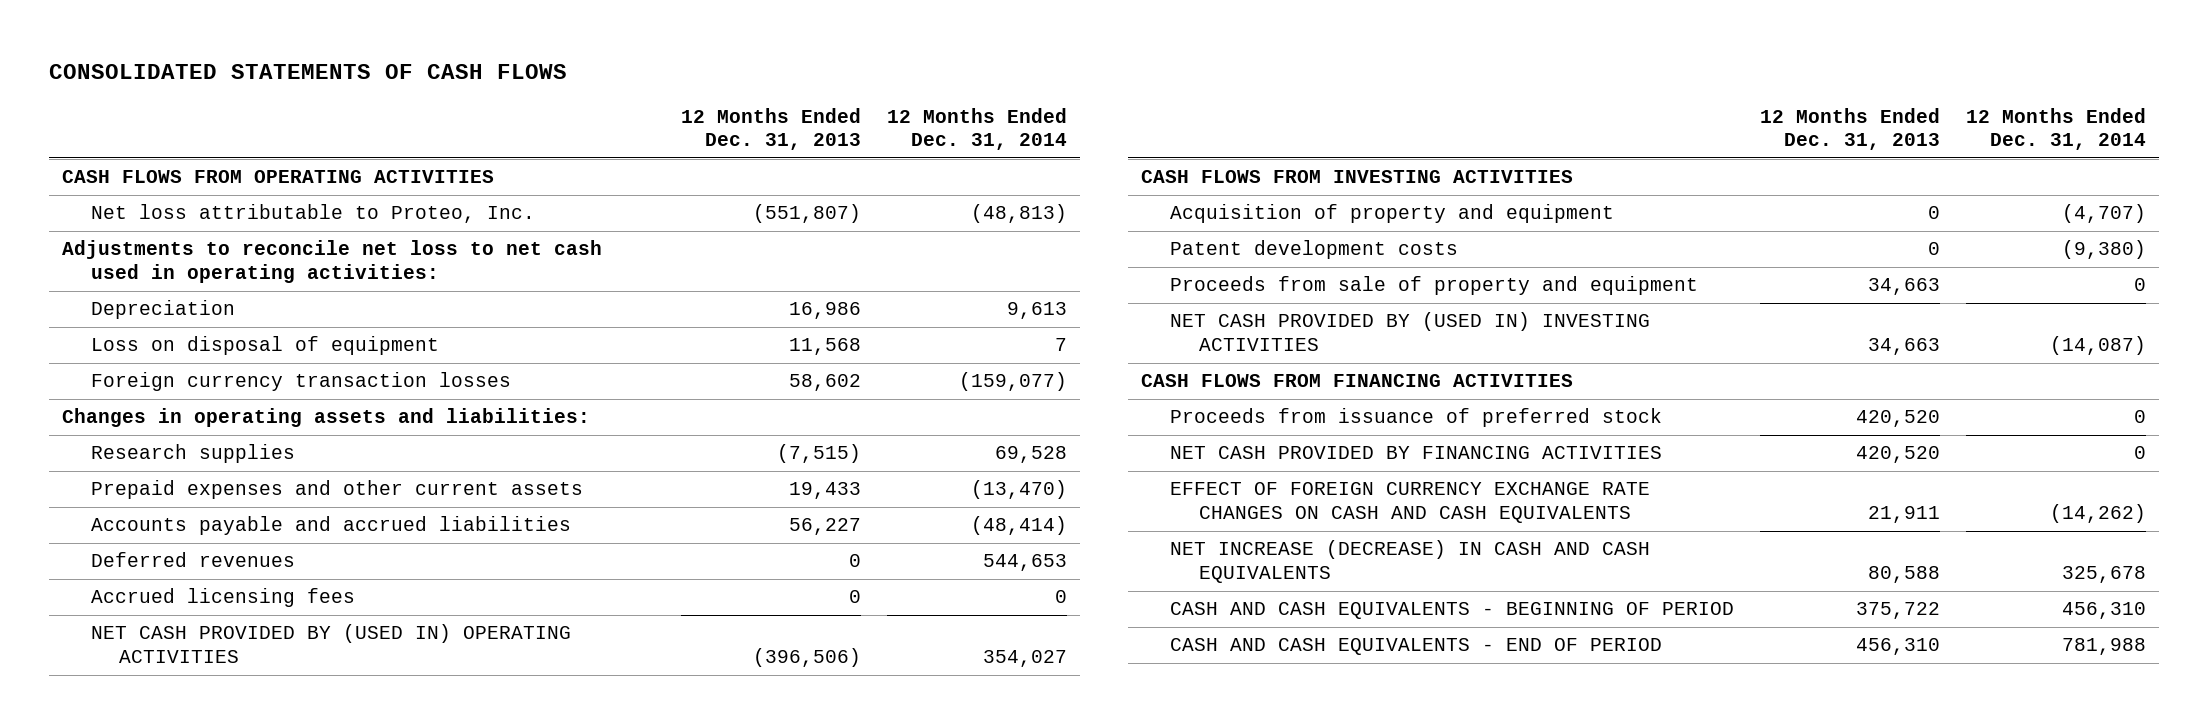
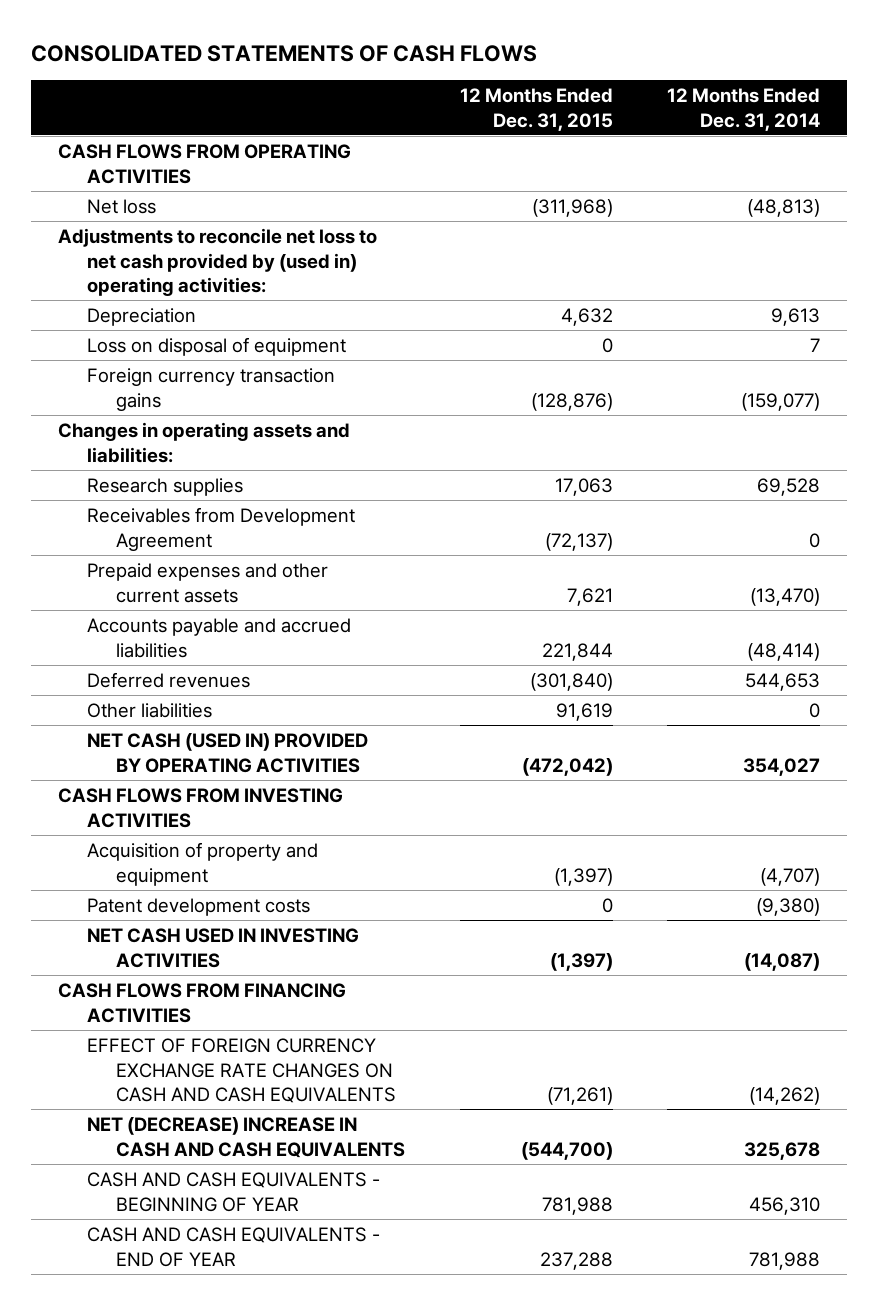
- | 12 Months Ended Dec. 31, 2013 | 12 Months Ended Dec. 31, 2014
+ | 12 Months Ended Dec. 31, 2015 | 12 Months Ended Dec. 31, 2014
- Net loss attributable to Proteo, Inc. | (551,807) | (48,813)
- Adjustments to reconcile net loss to net cash used in operating activities:
+ Net loss | (311,968) | (48,813)
+ Adjustments to reconcile net loss to net cash provided by (used in) operating activities:
- Foreign currency transaction losses | 58,602 | (159,077)
+ Foreign currency transaction gains | (128,876) | (159,077)
+ Receivables from Development Agreement | (72,137) | 0
- Accrued licensing fees | 0 | 0
- NET CASH PROVIDED BY (USED IN) OPERATING ACTIVITIES | (396,506) | 354,027
+ Other liabilities | 91,619 | 0
+ NET CASH (USED IN) PROVIDED BY OPERATING ACTIVITIES | (472,042) | 354,027
- Proceeds from sale of property and equipment | 34,663 | 0
- NET CASH PROVIDED BY (USED IN) INVESTING ACTIVITIES | 34,663 | (14,087)
+ NET CASH USED IN INVESTING ACTIVITIES | (1,397) | (14,087)
- Proceeds from issuance of preferred stock | 420,520 | 0
- NET CASH PROVIDED BY FINANCING ACTIVITIES | 420,520 | 0
- NET INCREASE (DECREASE) IN CASH AND CASH EQUIVALENTS | 80,588 | 325,678
- CASH AND CASH EQUIVALENTS - BEGINNING OF PERIOD | 375,722 | 456,310
- CASH AND CASH EQUIVALENTS - END OF PERIOD | 456,310 | 781,988
+ NET (DECREASE) INCREASE IN CASH AND CASH EQUIVALENTS | (544,700) | 325,678
+ CASH AND CASH EQUIVALENTS - BEGINNING OF YEAR | 781,988 | 456,310
+ CASH AND CASH EQUIVALENTS - END OF YEAR | 237,288 | 781,988

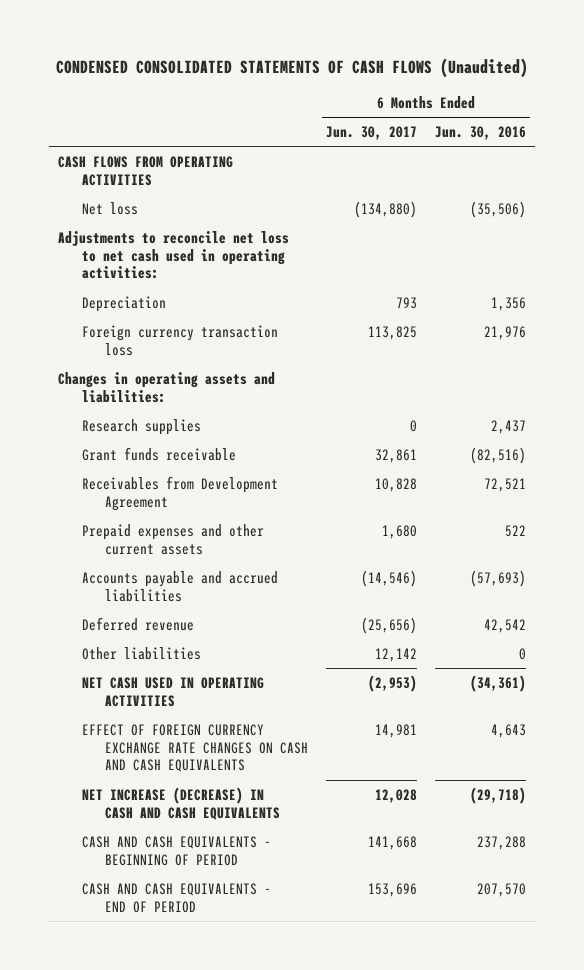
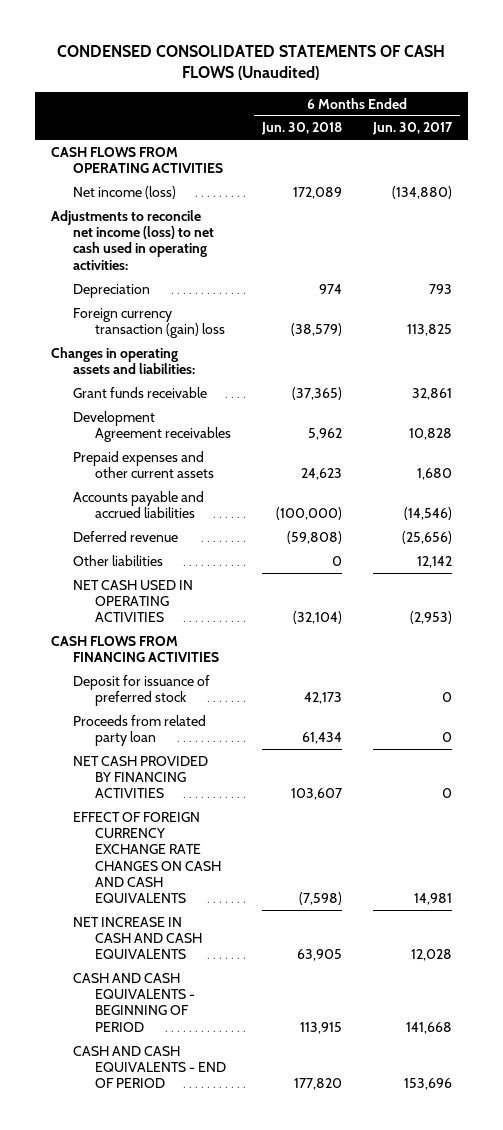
- | 6 Months Ended Jun. 30, 2017 | 6 Months Ended Jun. 30, 2016
+ | 6 Months Ended Jun. 30, 2018 | 6 Months Ended Jun. 30, 2017
- Net loss | (134,880) | (35,506)
- Adjustments to reconcile net loss to net cash used in operating activities:
+ Net income (loss) | 172,089 | (134,880)
+ Adjustments to reconcile net income (loss) to net cash used in operating activities:
- Foreign currency transaction loss | 113,825 | 21,976
+ Foreign currency transaction (gain) loss | (38,579) | 113,825
- Research supplies | 0 | 2,437
- Receivables from Development Agreement | 10,828 | 72,521
+ Development Agreement receivables | 5,962 | 10,828
+ CASH FLOWS FROM FINANCING ACTIVITIES
+ Deposit for issuance of preferred stock | 42,173 | 0
+ Proceeds from related party loan | 61,434 | 0
+ NET CASH PROVIDED BY FINANCING ACTIVITIES | 103,607 | 0
- NET INCREASE (DECREASE) IN CASH AND CASH EQUIVALENTS | 12,028 | (29,718)
+ NET INCREASE IN CASH AND CASH EQUIVALENTS | 63,905 | 12,028

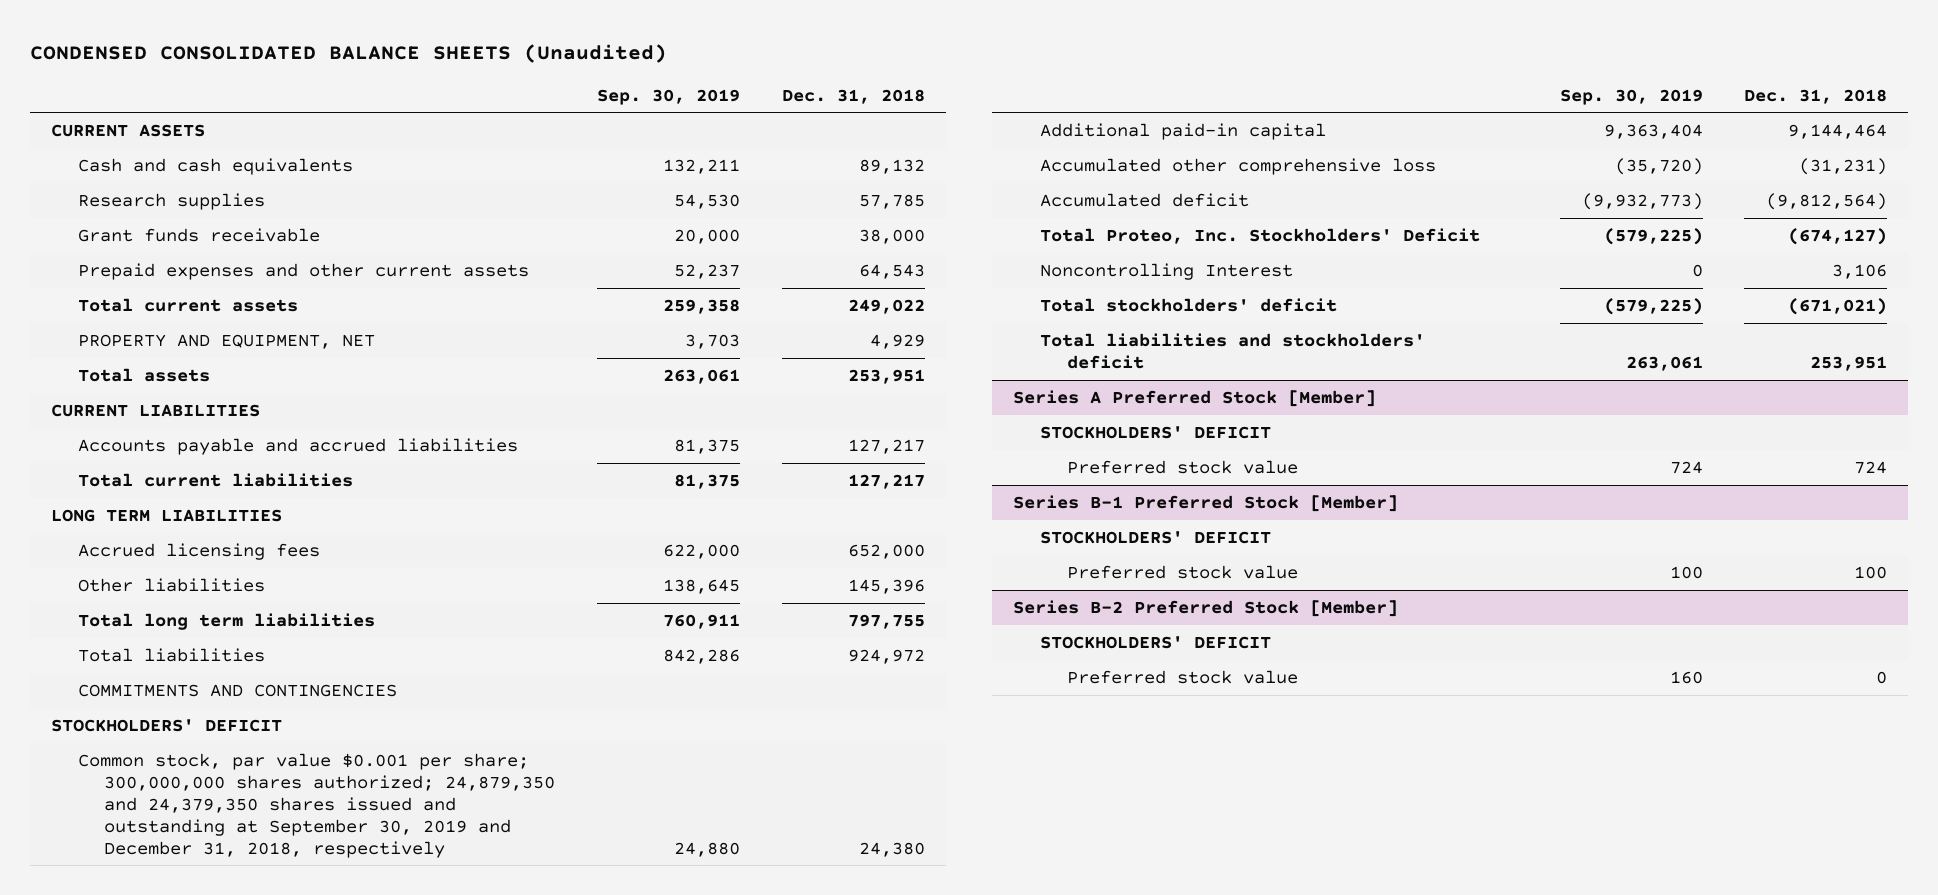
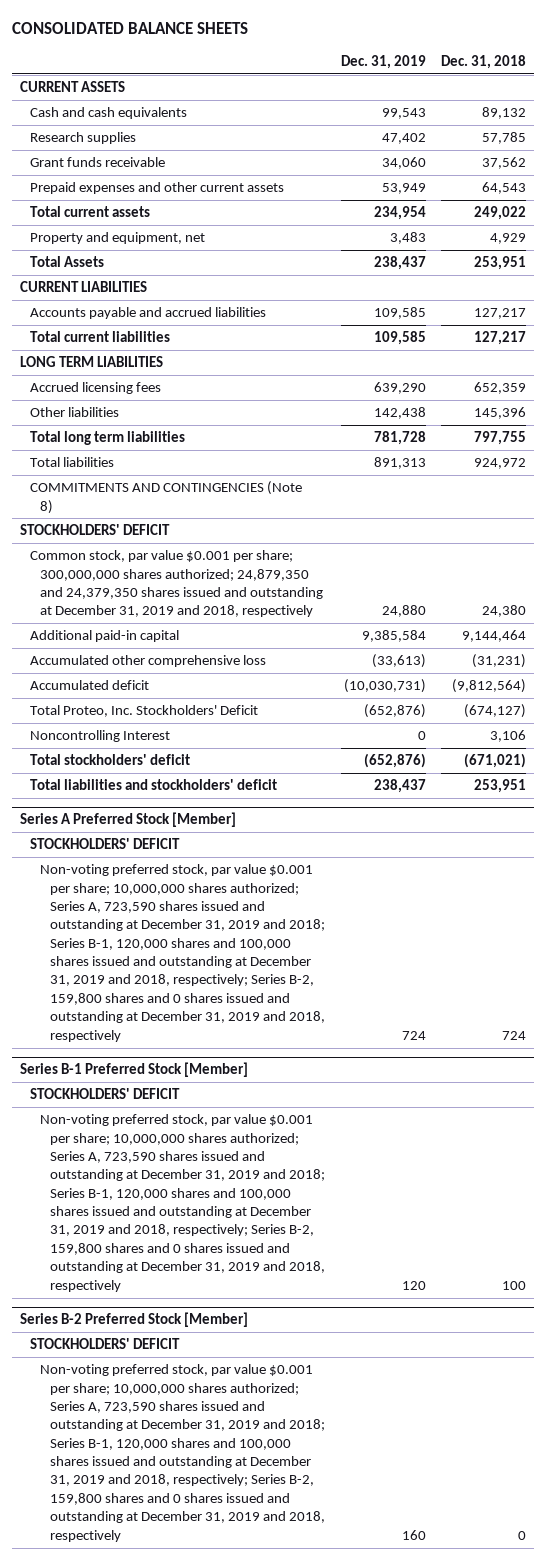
- CONDENSED CONSOLIDATED BALANCE SHEETS (Unaudited)
+ CONSOLIDATED BALANCE SHEETS
- | Sep. 30, 2019 | Dec. 31, 2018
+ | Dec. 31, 2019 | Dec. 31, 2018
- Grant funds receivable | 20,000 | 38,000
+ Grant funds receivable | 34,060 | 37,562
- PROPERTY AND EQUIPMENT, NET | 3,703 | 4,929
- Total assets | 263,061 | 253,951
+ Property and equipment, net | 3,483 | 4,929
+ Total Assets | 238,437 | 253,951
- Accrued licensing fees | 622,000 | 652,000
+ Accrued licensing fees | 639,290 | 652,359
- COMMITMENTS AND CONTINGENCIES
+ COMMITMENTS AND CONTINGENCIES (Note 8)
- Common stock, par value $0.001 per share; 300,000,000 shares authorized; 24,879,350 and 24,379,350 shares issued and outstanding at September 30, 2019 and December 31, 2018, respectively | 24,880 | 24,380
+ Common stock, par value $0.001 per share; 300,000,000 shares authorized; 24,879,350 and 24,379,350 shares issued and outstanding at December 31, 2019 and 2018, respectively | 24,880 | 24,380
@ Series A Preferred Stock [Member]
- Preferred stock value | 724 | 724
+ Non-voting preferred stock, par value $0.001 per share; 10,000,000 shares authorized; Series A, 723,590 shares issued and outstanding at December 31, 2019 and 2018; Series B-1, 120,000 shares and 100,000 shares issued and outstanding at December 31, 2019 and 2018, respectively; Series B-2, 159,800 shares and 0 shares issued and outstanding at December 31, 2019 and 2018, respectively | 724 | 724
@ Series B-1 Preferred Stock [Member]
- Preferred stock value | 100 | 100
+ Non-voting preferred stock, par value $0.001 per share; 10,000,000 shares authorized; Series A, 723,590 shares issued and outstanding at December 31, 2019 and 2018; Series B-1, 120,000 shares and 100,000 shares issued and outstanding at December 31, 2019 and 2018, respectively; Series B-2, 159,800 shares and 0 shares issued and outstanding at December 31, 2019 and 2018, respectively | 120 | 100
@ Series B-2 Preferred Stock [Member]
- Preferred stock value | 160 | 0
+ Non-voting preferred stock, par value $0.001 per share; 10,000,000 shares authorized; Series A, 723,590 shares issued and outstanding at December 31, 2019 and 2018; Series B-1, 120,000 shares and 100,000 shares issued and outstanding at December 31, 2019 and 2018, respectively; Series B-2, 159,800 shares and 0 shares issued and outstanding at December 31, 2019 and 2018, respectively | 160 | 0

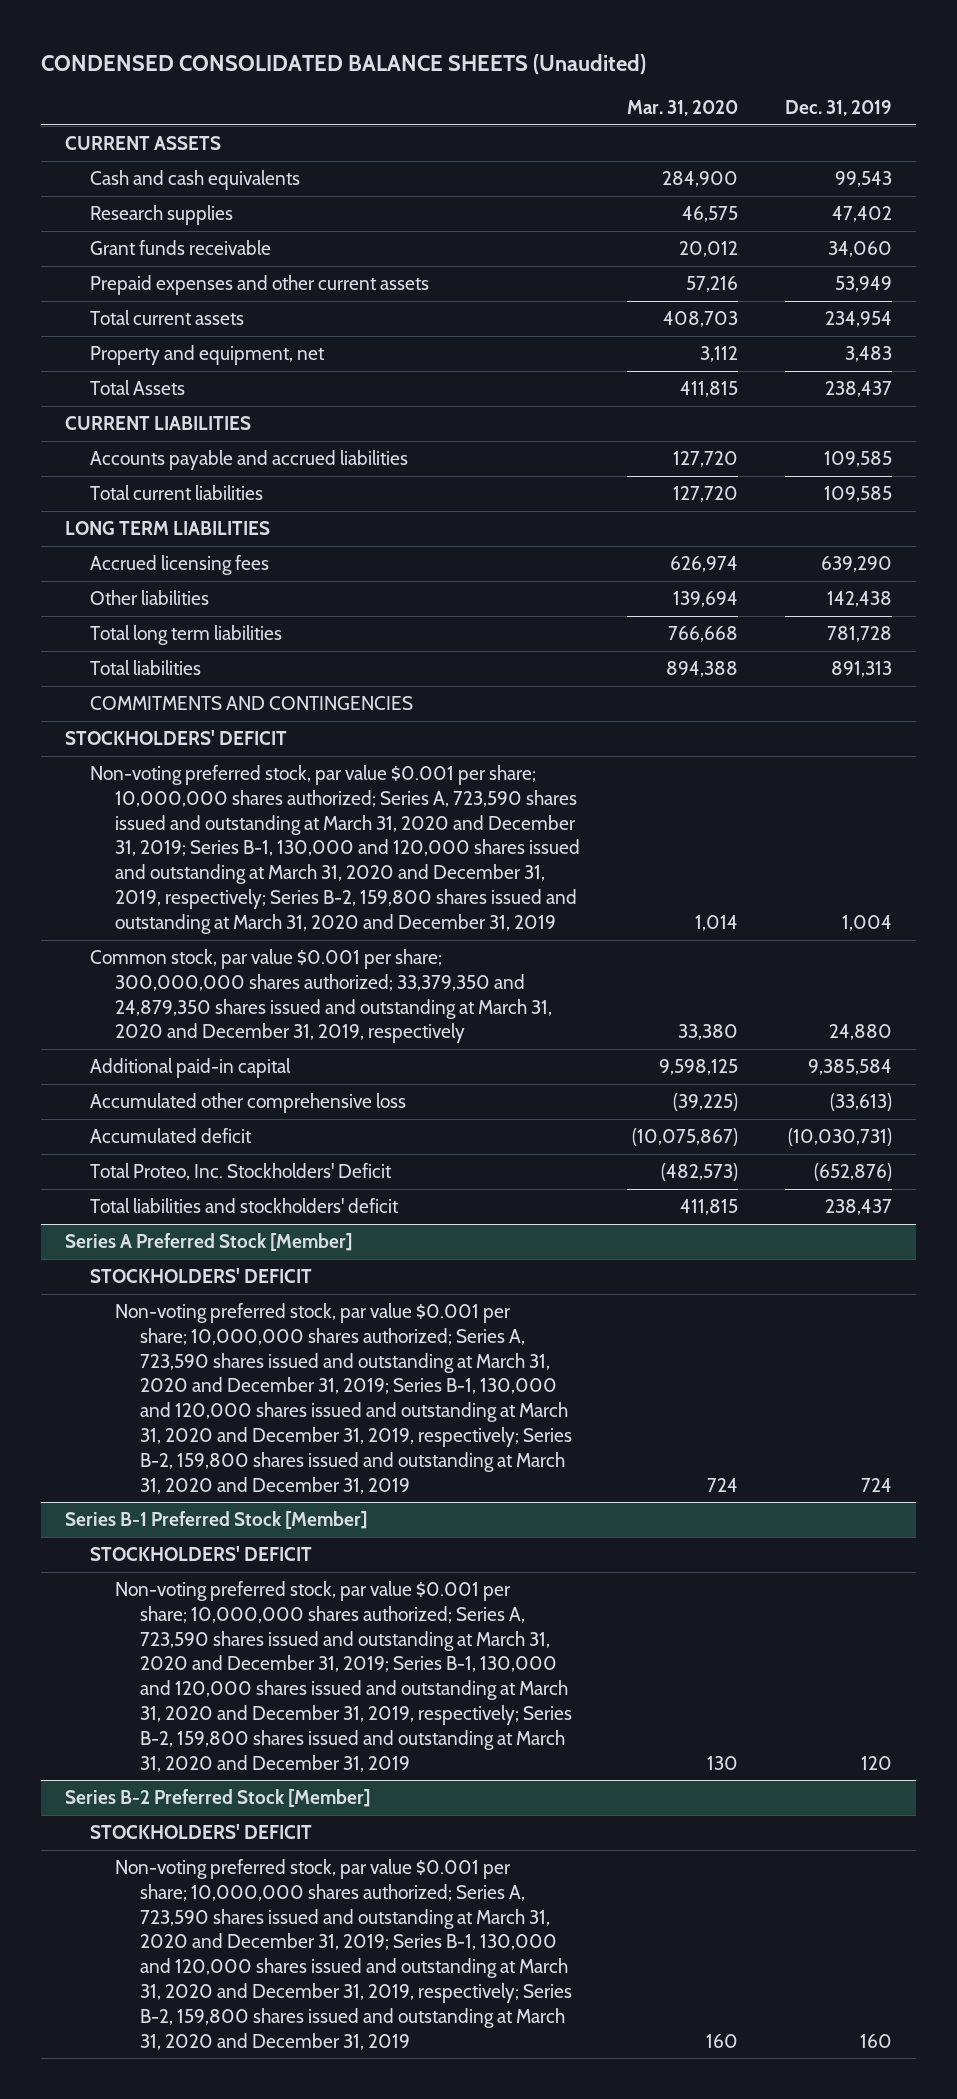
- CONSOLIDATED BALANCE SHEETS
+ CONDENSED CONSOLIDATED BALANCE SHEETS (Unaudited)
- | Dec. 31, 2019 | Dec. 31, 2018
+ | Mar. 31, 2020 | Dec. 31, 2019
- COMMITMENTS AND CONTINGENCIES (Note 8)
+ COMMITMENTS AND CONTINGENCIES
- Common stock, par value $0.001 per share; 300,000,000 shares authorized; 24,879,350 and 24,379,350 shares issued and outstanding at December 31, 2019 and 2018, respectively | 24,880 | 24,380
+ Non-voting preferred stock, par value $0.001 per share; 10,000,000 shares authorized; Series A, 723,590 shares issued and outstanding at March 31, 2020 and December 31, 2019; Series B-1, 130,000 and 120,000 shares issued and outstanding at March 31, 2020 and December 31, 2019, respectively; Series B-2, 159,800 shares issued and outstanding at March 31, 2020 and December 31, 2019 | 1,014 | 1,004
+ Common stock, par value $0.001 per share; 300,000,000 shares authorized; 33,379,350 and 24,879,350 shares issued and outstanding at March 31, 2020 and December 31, 2019, respectively | 33,380 | 24,880
- Noncontrolling Interest | 0 | 3,106
- Total stockholders' deficit | (652,876) | (671,021)
@ Series A Preferred Stock [Member]
- Non-voting preferred stock, par value $0.001 per share; 10,000,000 shares authorized; Series A, 723,590 shares issued and outstanding at December 31, 2019 and 2018; Series B-1, 120,000 shares and 100,000 shares issued and outstanding at December 31, 2019 and 2018, respectively; Series B-2, 159,800 shares and 0 shares issued and outstanding at December 31, 2019 and 2018, respectively | 724 | 724
+ Non-voting preferred stock, par value $0.001 per share; 10,000,000 shares authorized; Series A, 723,590 shares issued and outstanding at March 31, 2020 and December 31, 2019; Series B-1, 130,000 and 120,000 shares issued and outstanding at March 31, 2020 and December 31, 2019, respectively; Series B-2, 159,800 shares issued and outstanding at March 31, 2020 and December 31, 2019 | 724 | 724
@ Series B-1 Preferred Stock [Member]
- Non-voting preferred stock, par value $0.001 per share; 10,000,000 shares authorized; Series A, 723,590 shares issued and outstanding at December 31, 2019 and 2018; Series B-1, 120,000 shares and 100,000 shares issued and outstanding at December 31, 2019 and 2018, respectively; Series B-2, 159,800 shares and 0 shares issued and outstanding at December 31, 2019 and 2018, respectively | 120 | 100
+ Non-voting preferred stock, par value $0.001 per share; 10,000,000 shares authorized; Series A, 723,590 shares issued and outstanding at March 31, 2020 and December 31, 2019; Series B-1, 130,000 and 120,000 shares issued and outstanding at March 31, 2020 and December 31, 2019, respectively; Series B-2, 159,800 shares issued and outstanding at March 31, 2020 and December 31, 2019 | 130 | 120
@ Series B-2 Preferred Stock [Member]
- Non-voting preferred stock, par value $0.001 per share; 10,000,000 shares authorized; Series A, 723,590 shares issued and outstanding at December 31, 2019 and 2018; Series B-1, 120,000 shares and 100,000 shares issued and outstanding at December 31, 2019 and 2018, respectively; Series B-2, 159,800 shares and 0 shares issued and outstanding at December 31, 2019 and 2018, respectively | 160 | 0
+ Non-voting preferred stock, par value $0.001 per share; 10,000,000 shares authorized; Series A, 723,590 shares issued and outstanding at March 31, 2020 and December 31, 2019; Series B-1, 130,000 and 120,000 shares issued and outstanding at March 31, 2020 and December 31, 2019, respectively; Series B-2, 159,800 shares issued and outstanding at March 31, 2020 and December 31, 2019 | 160 | 160

